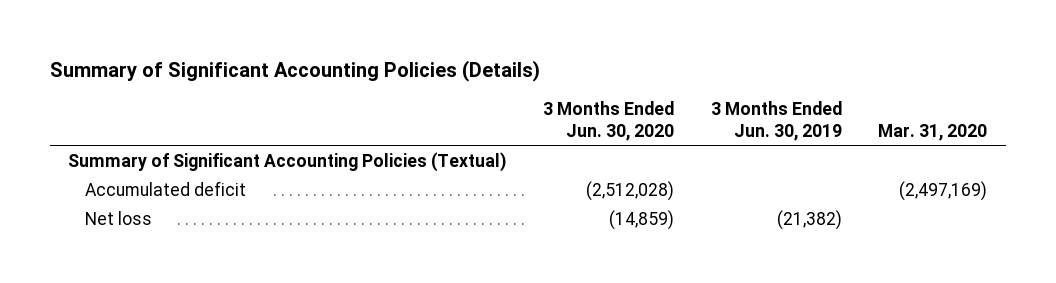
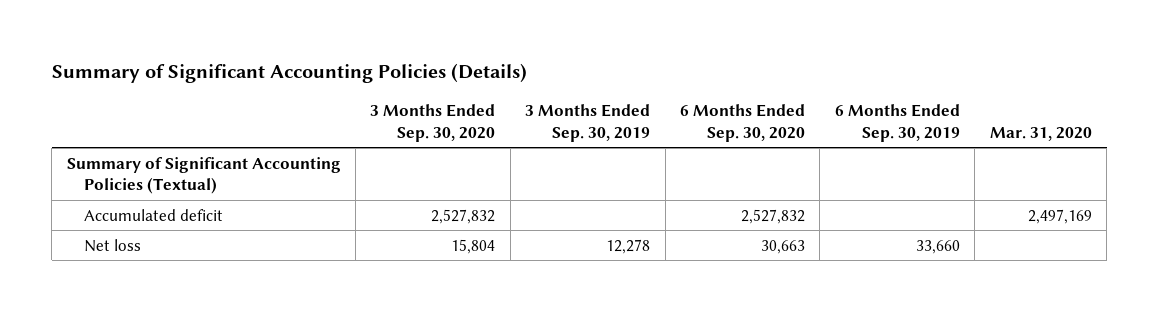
- | 3 Months Ended Jun. 30, 2020 | 3 Months Ended Jun. 30, 2019 | Mar. 31, 2020
+ | 3 Months Ended Sep. 30, 2020 | 3 Months Ended Sep. 30, 2019 | 6 Months Ended Sep. 30, 2020 | 6 Months Ended Sep. 30, 2019 | Mar. 31, 2020
- Accumulated deficit | (2,512,028) | | (2,497,169)
+ Accumulated deficit | 2,527,832 | | 2,527,832 | | 2,497,169

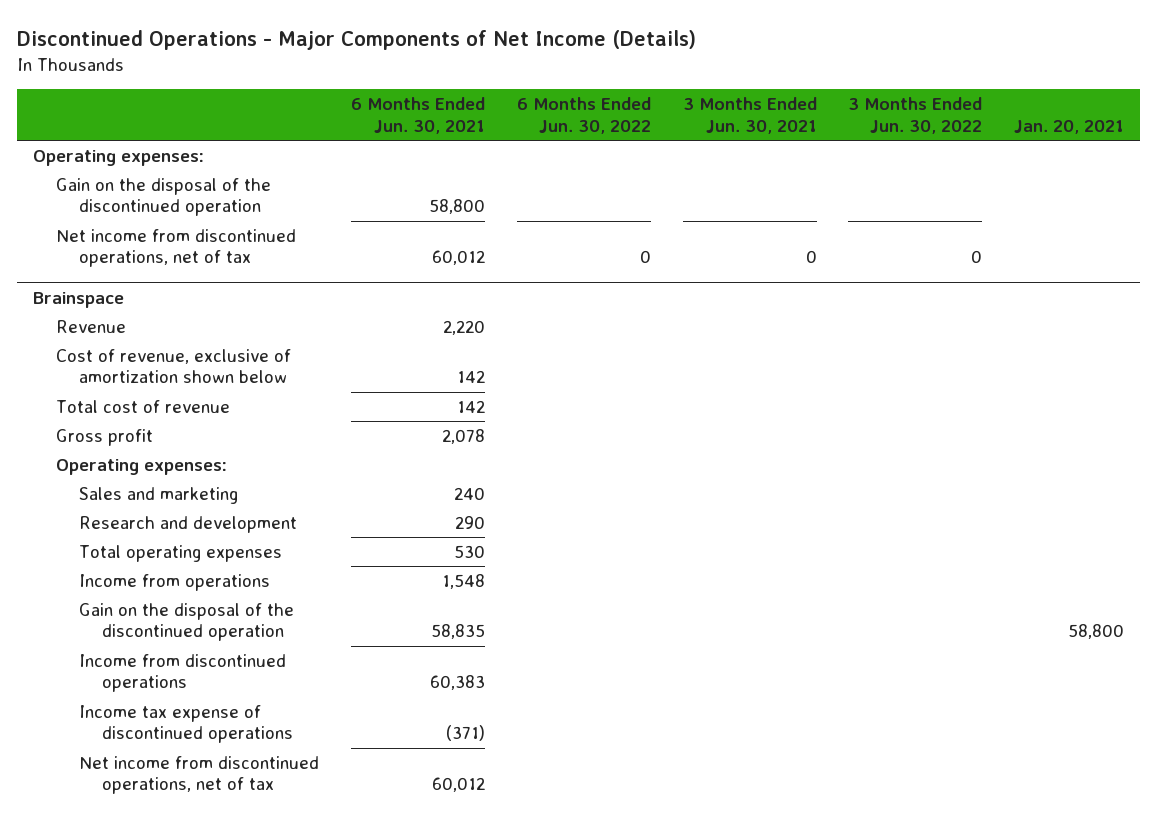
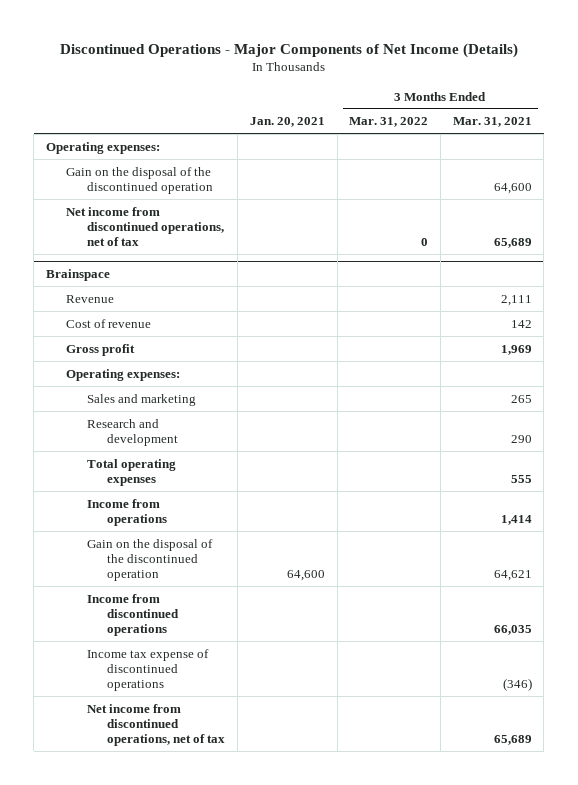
- | 6 Months Ended Jun. 30, 2021 | 6 Months Ended Jun. 30, 2022 | 3 Months Ended Jun. 30, 2021 | 3 Months Ended Jun. 30, 2022 | Jan. 20, 2021
+ | Jan. 20, 2021 | 3 Months Ended Mar. 31, 2022 | 3 Months Ended Mar. 31, 2021
@ Brainspace
- Cost of revenue, exclusive of amortization shown below | 142 | | | |
- Total cost of revenue | 142 | | | |
+ Cost of revenue | | | 142
- Gain on the disposal of the discontinued operation | 58,835 | | | | 58,800
+ Gain on the disposal of the discontinued operation | 64,600 | | 64,621

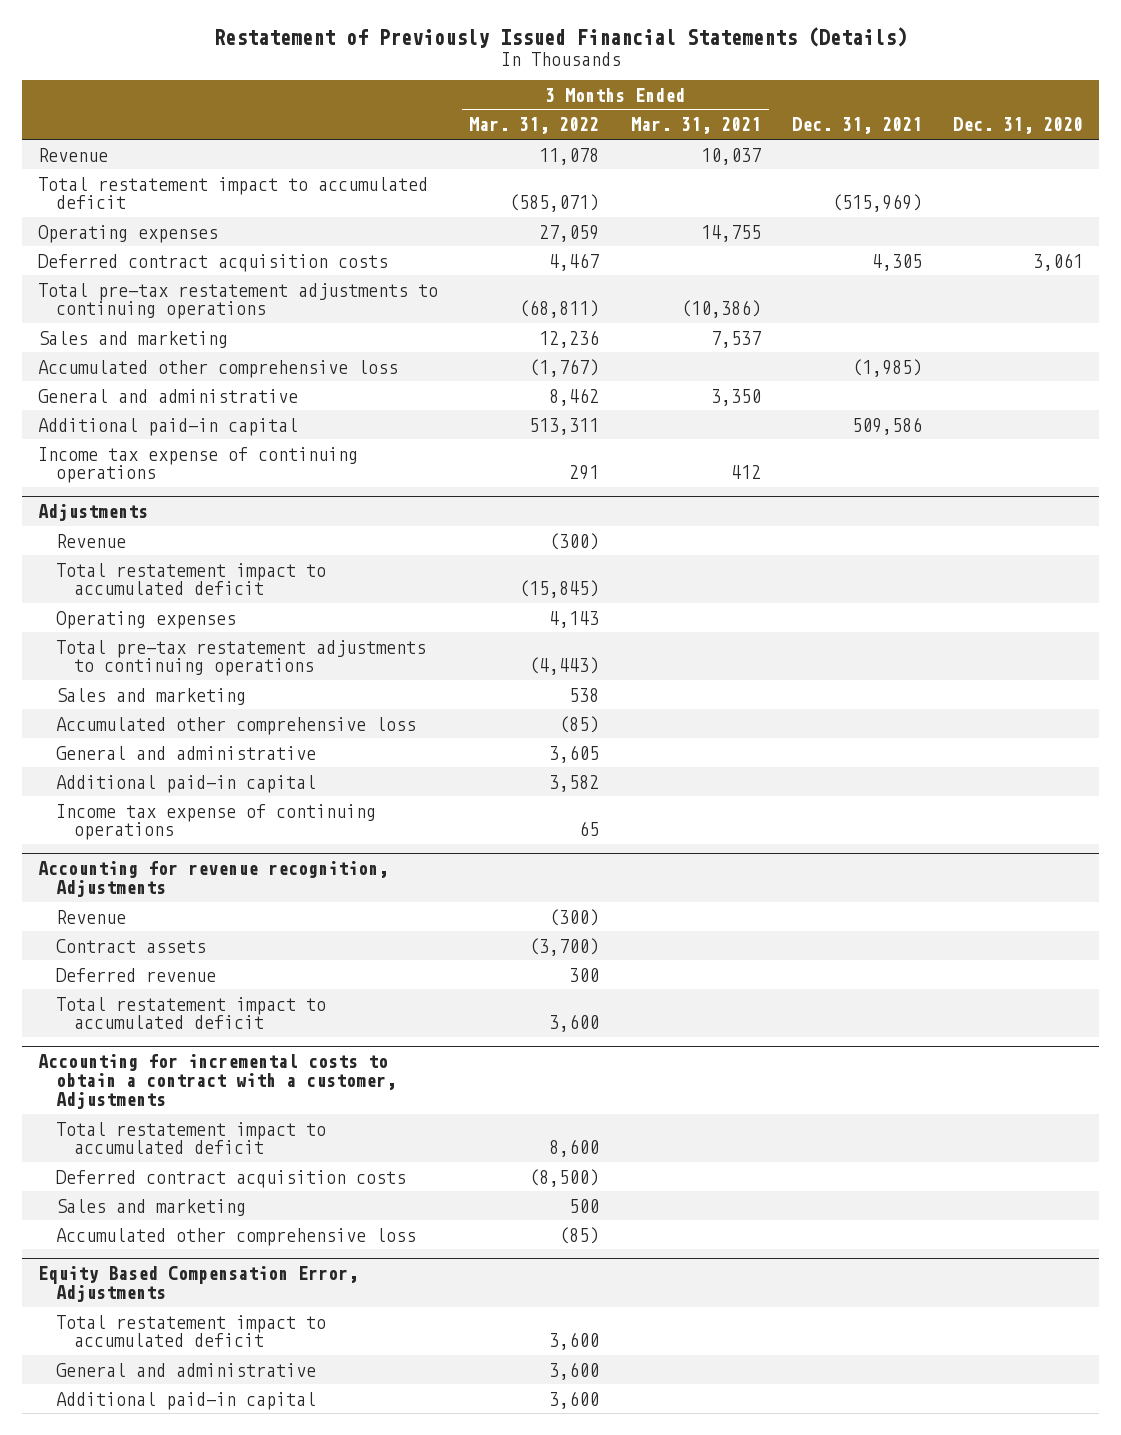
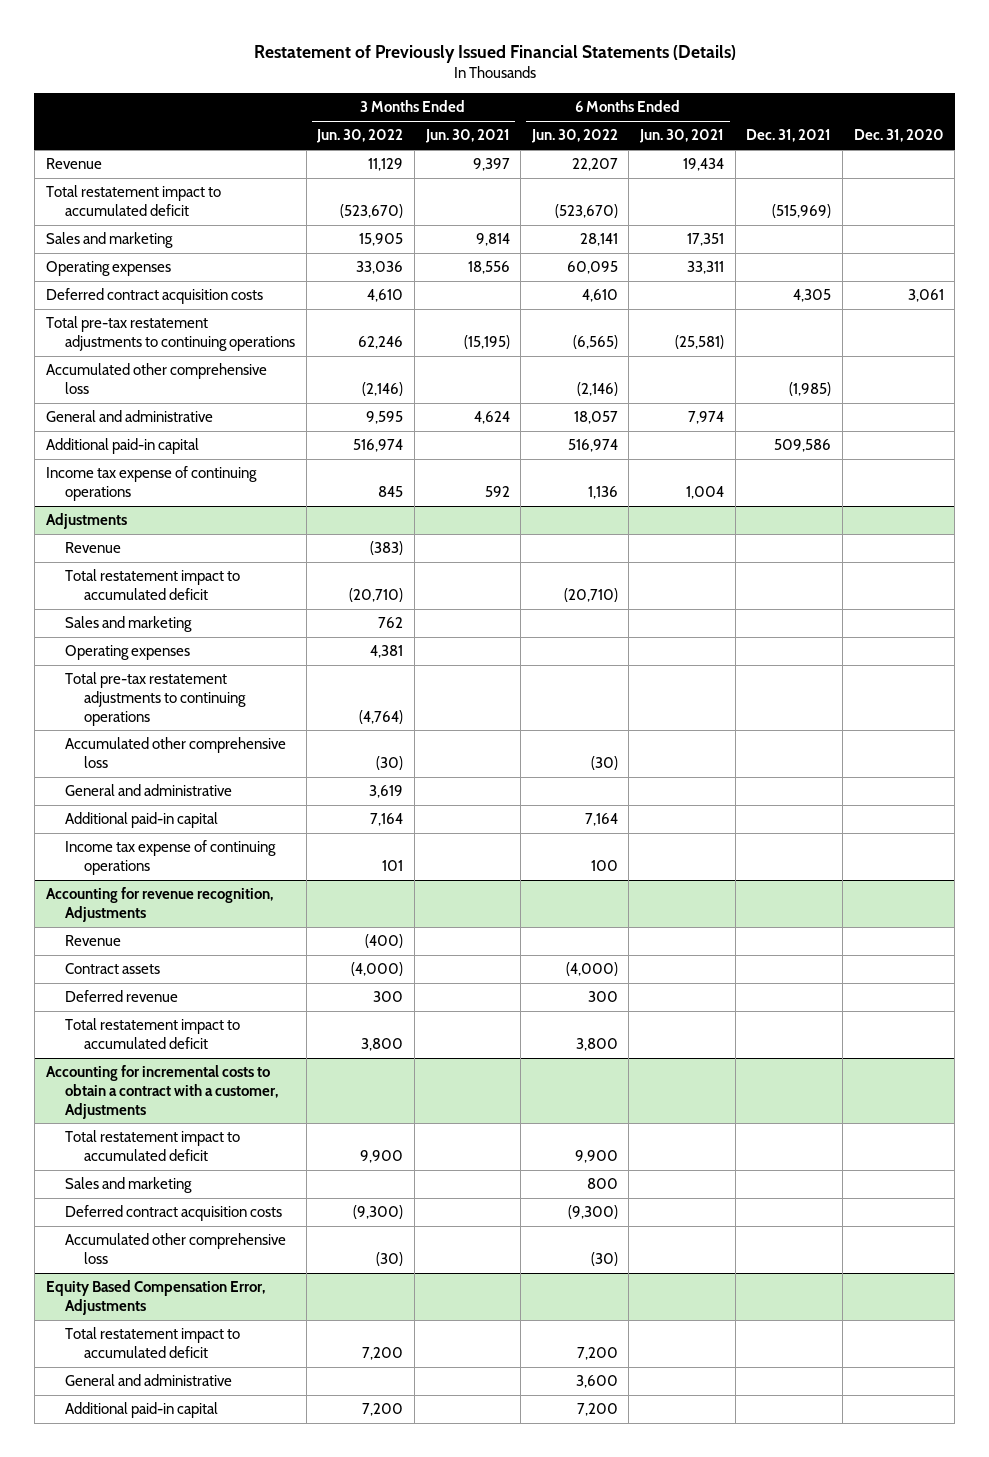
- | 3 Months Ended Mar. 31, 2022 | 3 Months Ended Mar. 31, 2021 | Dec. 31, 2021 | Dec. 31, 2020
+ | 3 Months Ended Jun. 30, 2022 | 3 Months Ended Jun. 30, 2021 | 6 Months Ended Jun. 30, 2022 | 6 Months Ended Jun. 30, 2021 | Dec. 31, 2021 | Dec. 31, 2020
moved up: Sales and marketing | 15,905 | 9,814 | 28,141 | 17,351 | |
@ Adjustments
moved up: Sales and marketing | 762 | | | | |
@ Accounting for incremental costs to obtain a contract with a customer, Adjustments
moved down: Deferred contract acquisition costs | (9,300) | | (9,300) | | |

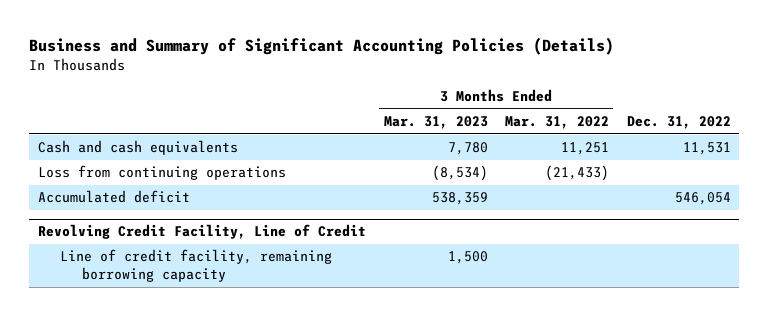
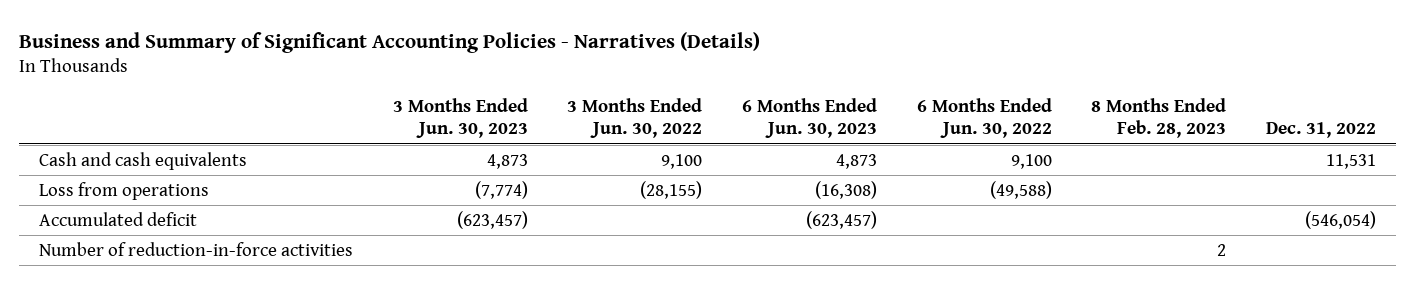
- Business and Summary of Significant Accounting Policies (Details)
+ Business and Summary of Significant Accounting Policies - Narratives (Details)
- | 3 Months Ended Mar. 31, 2023 | 3 Months Ended Mar. 31, 2022 | Dec. 31, 2022
+ | 3 Months Ended Jun. 30, 2023 | 3 Months Ended Jun. 30, 2022 | 6 Months Ended Jun. 30, 2023 | 6 Months Ended Jun. 30, 2022 | 8 Months Ended Feb. 28, 2023 | Dec. 31, 2022
- Loss from continuing operations | (8,534) | (21,433) |
- Accumulated deficit | 538,359 | | 546,054
- Revolving Credit Facility, Line of Credit
- Line of credit facility, remaining borrowing capacity | 1,500 | |
+ Loss from operations | (7,774) | (28,155) | (16,308) | (49,588) | |
+ Accumulated deficit | (623,457) | | (623,457) | | | (546,054)
+ Number of reduction-in-force activities | | | | | 2 |

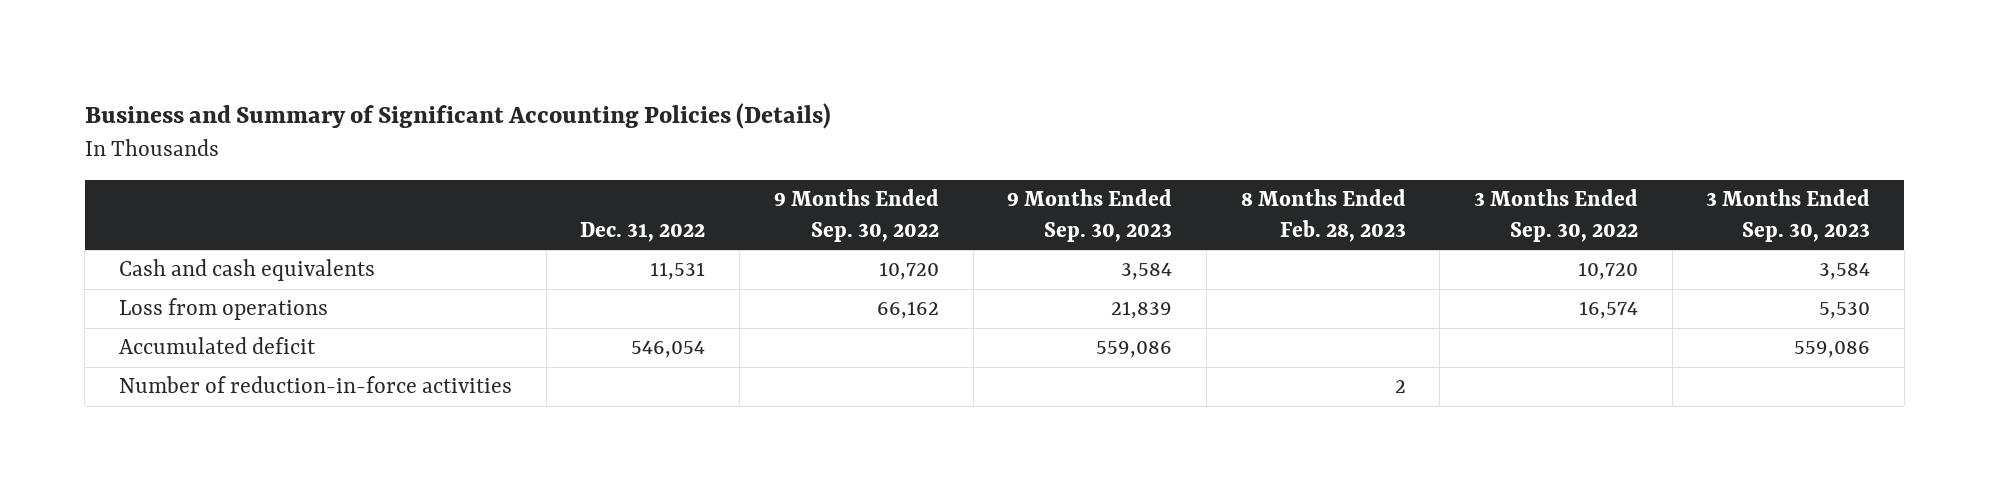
- Business and Summary of Significant Accounting Policies - Narratives (Details)
+ Business and Summary of Significant Accounting Policies (Details)
- | 3 Months Ended Jun. 30, 2023 | 3 Months Ended Jun. 30, 2022 | 6 Months Ended Jun. 30, 2023 | 6 Months Ended Jun. 30, 2022 | 8 Months Ended Feb. 28, 2023 | Dec. 31, 2022
+ | Dec. 31, 2022 | 9 Months Ended Sep. 30, 2022 | 9 Months Ended Sep. 30, 2023 | 8 Months Ended Feb. 28, 2023 | 3 Months Ended Sep. 30, 2022 | 3 Months Ended Sep. 30, 2023
- Accumulated deficit | (623,457) | | (623,457) | | | (546,054)
+ Accumulated deficit | 546,054 | | 559,086 | | | 559,086

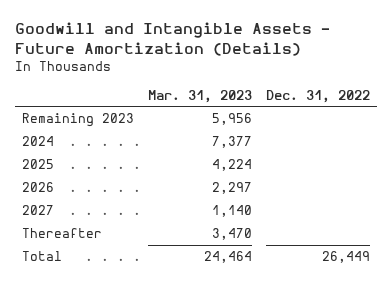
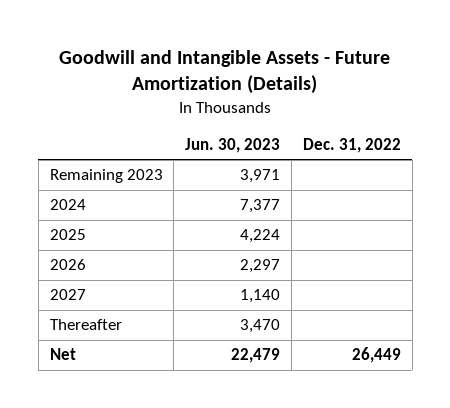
- | Mar. 31, 2023 | Dec. 31, 2022
+ | Jun. 30, 2023 | Dec. 31, 2022
- Total | 24,464 | 26,449
+ Net | 22,479 | 26,449

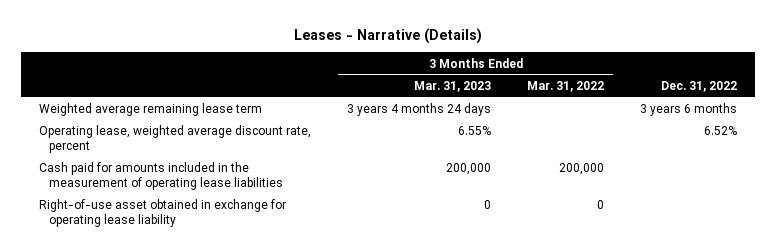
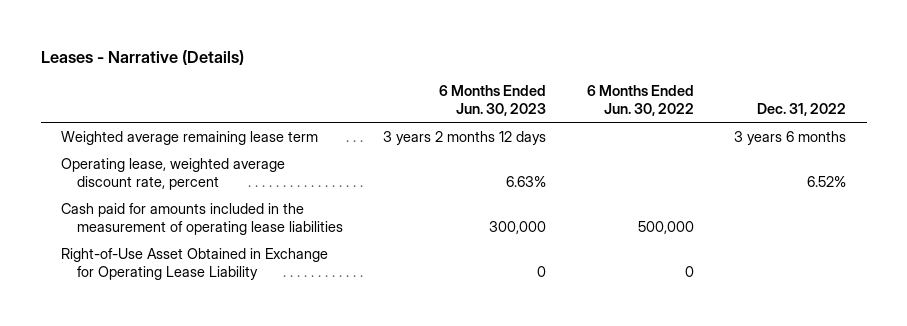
- | 3 Months Ended Mar. 31, 2023 | 3 Months Ended Mar. 31, 2022 | Dec. 31, 2022
+ | 6 Months Ended Jun. 30, 2023 | 6 Months Ended Jun. 30, 2022 | Dec. 31, 2022
- Right-of-use asset obtained in exchange for operating lease liability | 0 | 0 |
+ Right-of-Use Asset Obtained in Exchange for Operating Lease Liability | 0 | 0 |

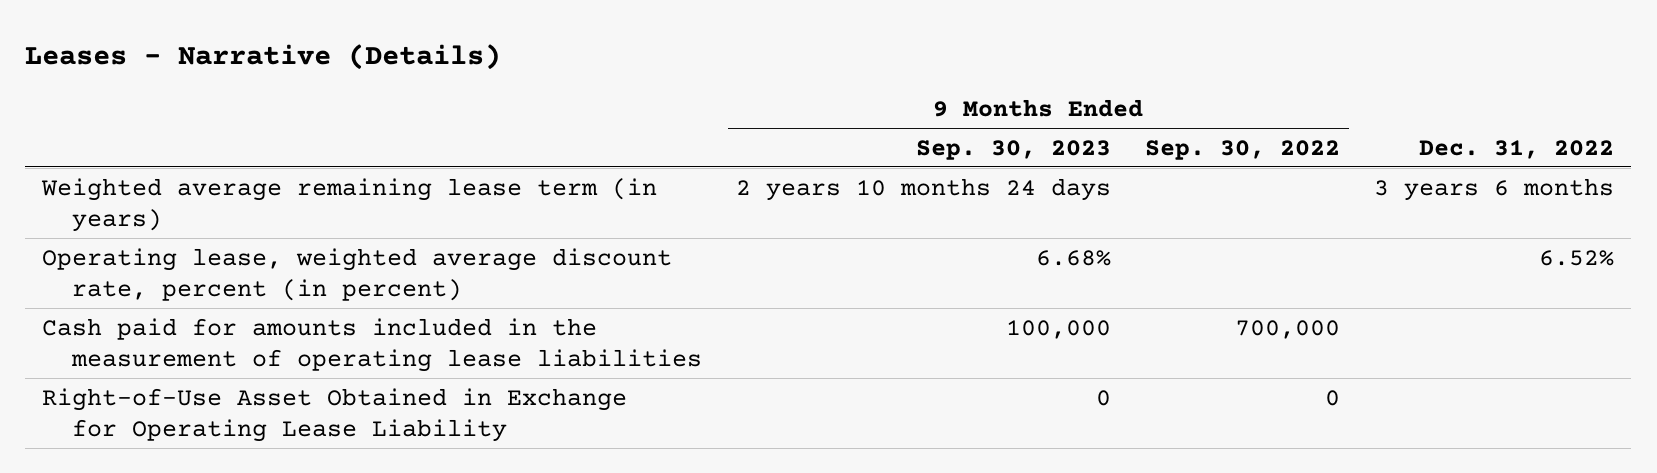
- | 6 Months Ended Jun. 30, 2023 | 6 Months Ended Jun. 30, 2022 | Dec. 31, 2022
+ | 9 Months Ended Sep. 30, 2023 | 9 Months Ended Sep. 30, 2022 | Dec. 31, 2022
- Weighted average remaining lease term | 3 years 2 months 12 days | | 3 years 6 months
- Operating lease, weighted average discount rate, percent | 6.63% | | 6.52%
+ Weighted average remaining lease term (in years) | 2 years 10 months 24 days | | 3 years 6 months
+ Operating lease, weighted average discount rate, percent (in percent) | 6.68% | | 6.52%

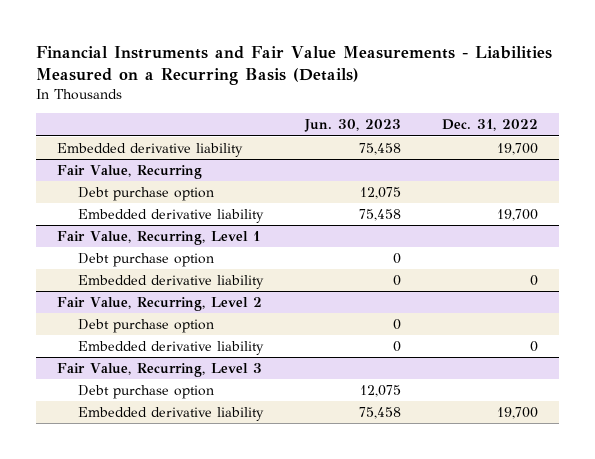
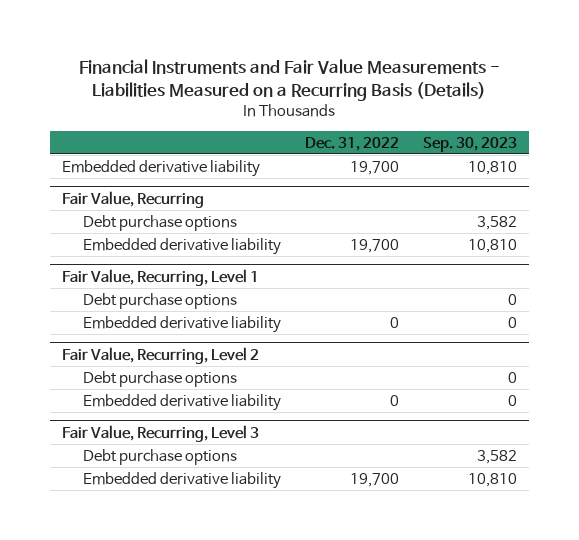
- | Jun. 30, 2023 | Dec. 31, 2022
+ | Dec. 31, 2022 | Sep. 30, 2023
@ Fair Value, Recurring
- Debt purchase option | 12,075 |
+ Debt purchase options | | 3,582
@ Fair Value, Recurring, Level 1
- Debt purchase option | 0 |
+ Debt purchase options | | 0
@ Fair Value, Recurring, Level 2
- Debt purchase option | 0 |
+ Debt purchase options | | 0
@ Fair Value, Recurring, Level 3
- Debt purchase option | 12,075 |
+ Debt purchase options | | 3,582

